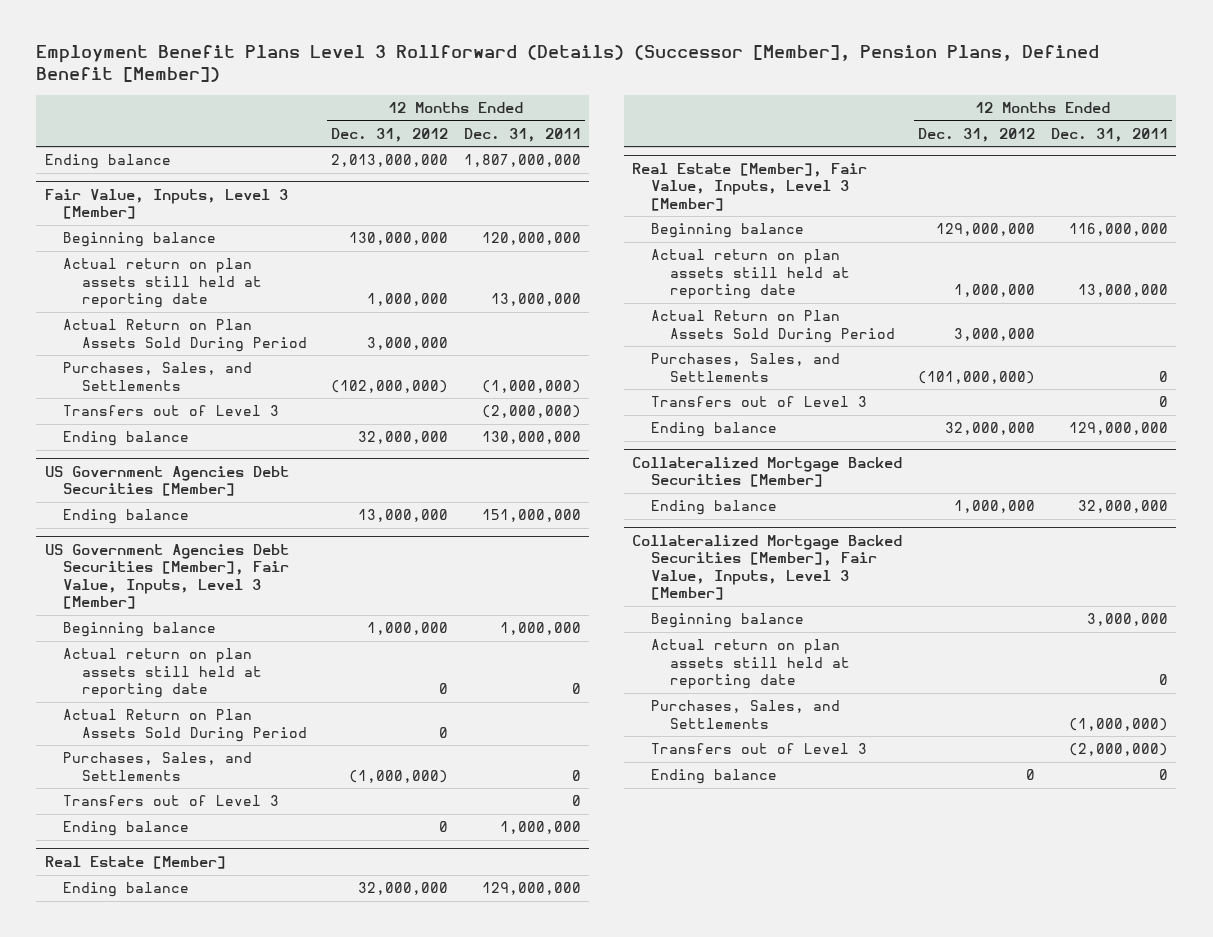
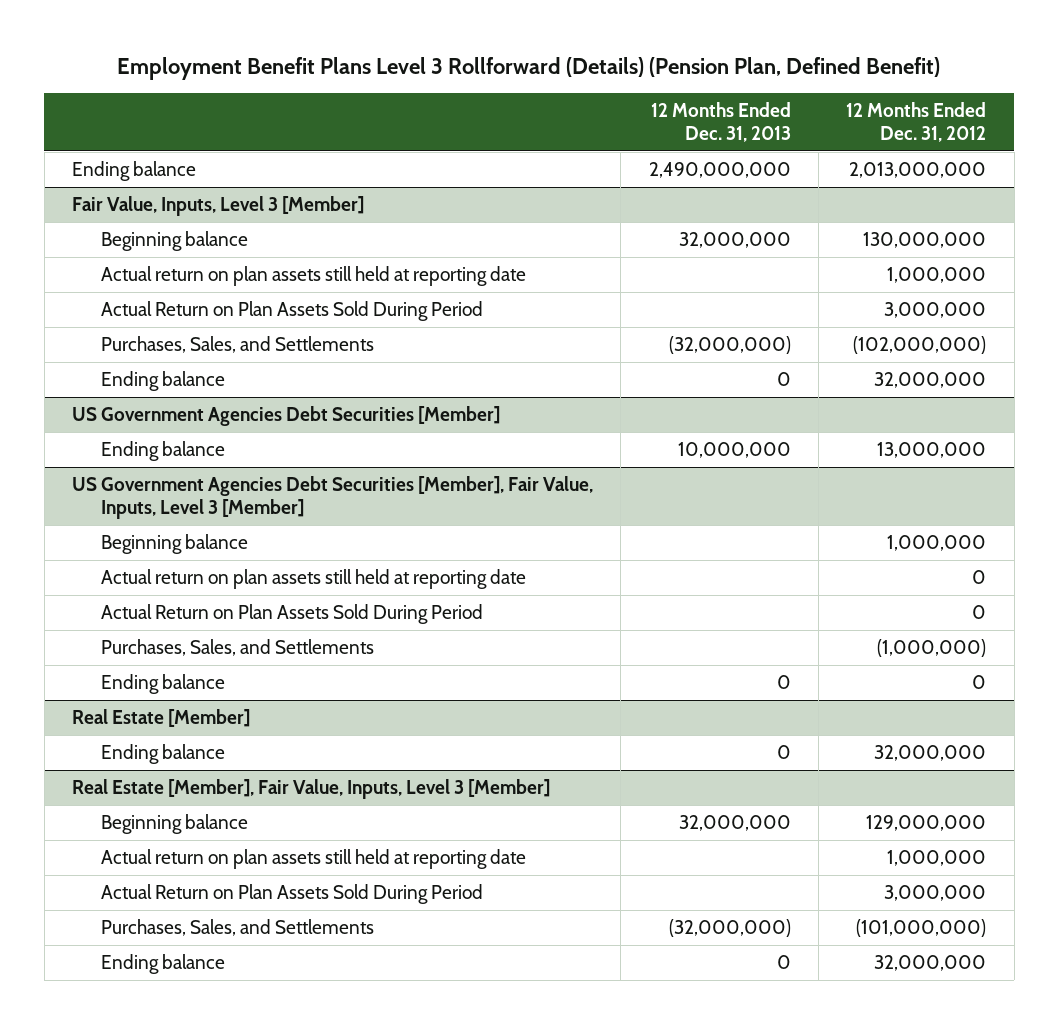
- Employment Benefit Plans Level 3 Rollforward (Details) (Successor [Member], Pension Plans, Defined Benefit [Member])
+ Employment Benefit Plans Level 3 Rollforward (Details) (Pension Plan, Defined Benefit)
- | 12 Months Ended Dec. 31, 2012 | 12 Months Ended Dec. 31, 2011
+ | 12 Months Ended Dec. 31, 2013 | 12 Months Ended Dec. 31, 2012
@ Fair Value, Inputs, Level 3 [Member]
- Transfers out of Level 3 | | (2,000,000)
@ US Government Agencies Debt Securities [Member], Fair Value, Inputs, Level 3 [Member]
- Transfers out of Level 3 | | 0
@ Real Estate [Member], Fair Value, Inputs, Level 3 [Member]
- Transfers out of Level 3 | | 0
- Collateralized Mortgage Backed Securities [Member]
- Ending balance | 1,000,000 | 32,000,000
- Collateralized Mortgage Backed Securities [Member], Fair Value, Inputs, Level 3 [Member]
- Beginning balance | | 3,000,000
- Actual return on plan assets still held at reporting date | | 0
- Purchases, Sales, and Settlements | | (1,000,000)
- Transfers out of Level 3 | | (2,000,000)
- Ending balance | 0 | 0

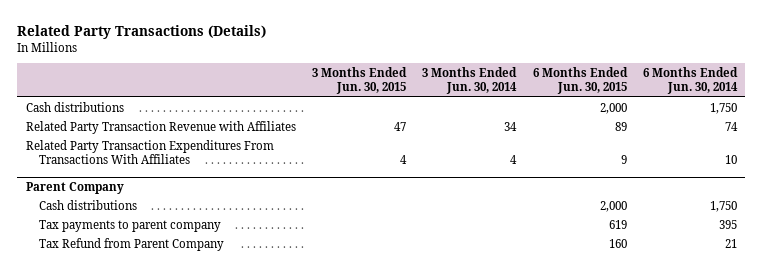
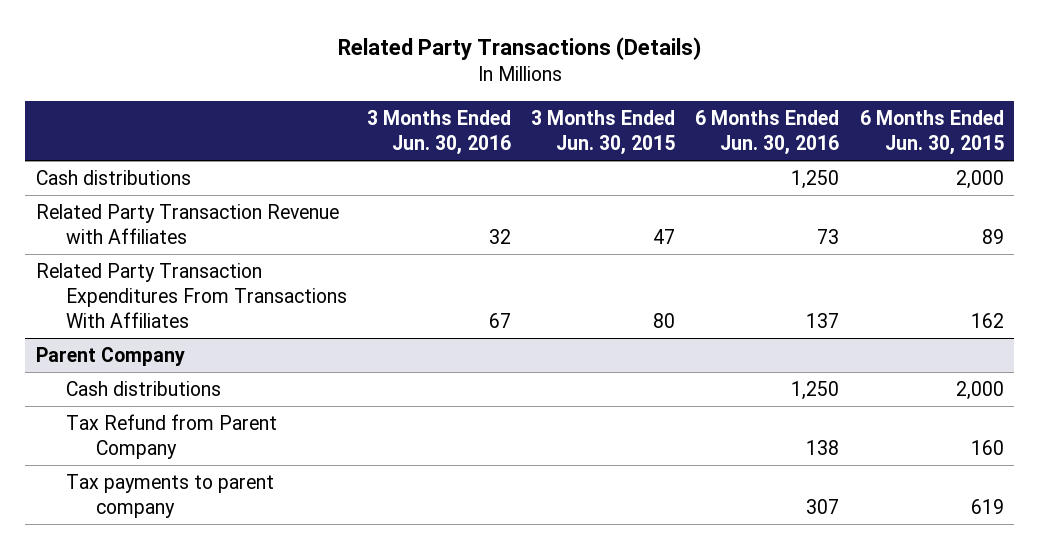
- | 3 Months Ended Jun. 30, 2015 | 3 Months Ended Jun. 30, 2014 | 6 Months Ended Jun. 30, 2015 | 6 Months Ended Jun. 30, 2014
+ | 3 Months Ended Jun. 30, 2016 | 3 Months Ended Jun. 30, 2015 | 6 Months Ended Jun. 30, 2016 | 6 Months Ended Jun. 30, 2015
- Related Party Transaction Expenditures From Transactions With Affiliates | 4 | 4 | 9 | 10
+ Related Party Transaction Expenditures From Transactions With Affiliates | 67 | 80 | 137 | 162
@ Parent Company
moved down: Tax payments to parent company | | | 307 | 619

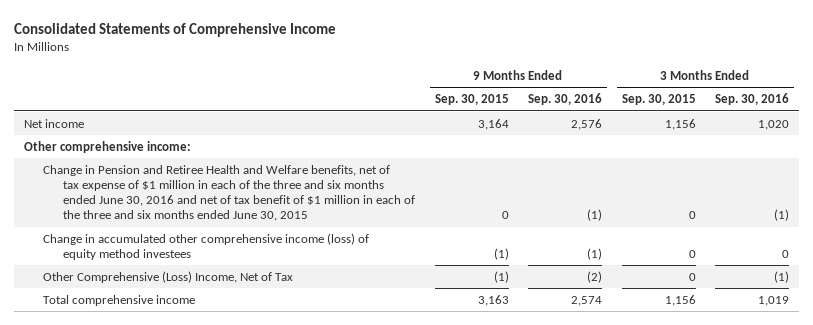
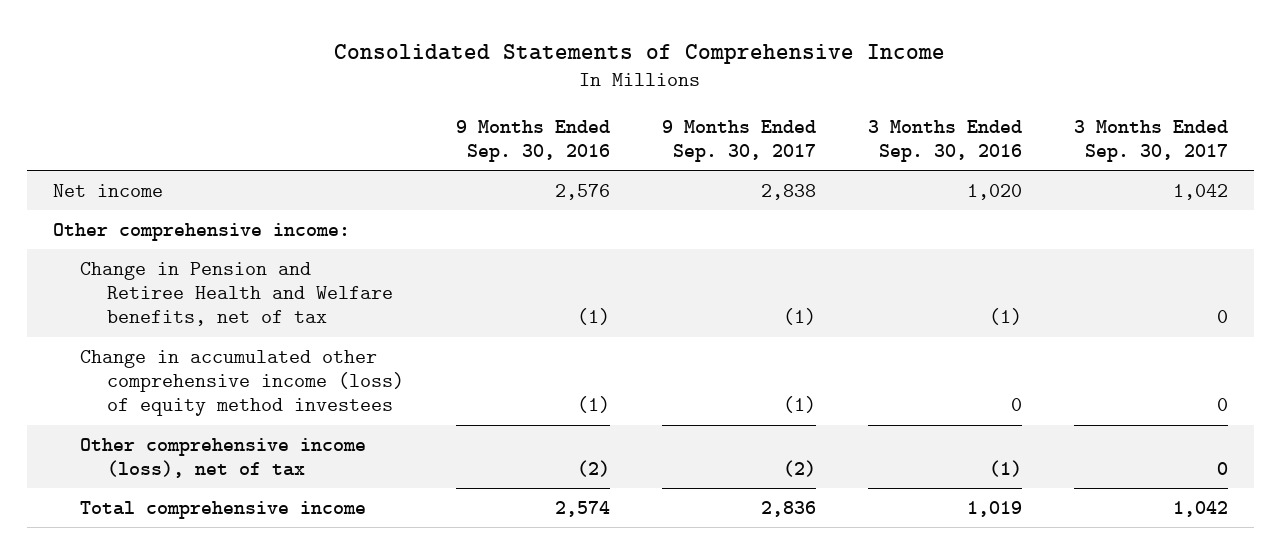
- | 9 Months Ended Sep. 30, 2015 | 9 Months Ended Sep. 30, 2016 | 3 Months Ended Sep. 30, 2015 | 3 Months Ended Sep. 30, 2016
+ | 9 Months Ended Sep. 30, 2016 | 9 Months Ended Sep. 30, 2017 | 3 Months Ended Sep. 30, 2016 | 3 Months Ended Sep. 30, 2017
- Change in Pension and Retiree Health and Welfare benefits, net of tax expense of $1 million in each of the three and six months ended June 30, 2016 and net of tax benefit of $1 million in each of the three and six months ended June 30, 2015 | 0 | (1) | 0 | (1)
+ Change in Pension and Retiree Health and Welfare benefits, net of tax | (1) | (1) | (1) | 0
- Other Comprehensive (Loss) Income, Net of Tax | (1) | (2) | 0 | (1)
+ Other comprehensive income (loss), net of tax | (2) | (2) | (1) | 0

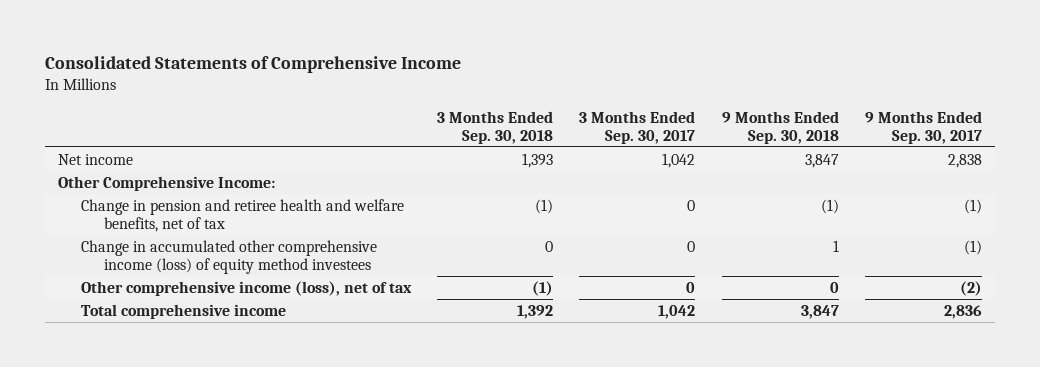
- | 9 Months Ended Sep. 30, 2016 | 9 Months Ended Sep. 30, 2017 | 3 Months Ended Sep. 30, 2016 | 3 Months Ended Sep. 30, 2017
+ | 3 Months Ended Sep. 30, 2018 | 3 Months Ended Sep. 30, 2017 | 9 Months Ended Sep. 30, 2018 | 9 Months Ended Sep. 30, 2017
- Other comprehensive income:
- Change in Pension and Retiree Health and Welfare benefits, net of tax | (1) | (1) | (1) | 0
+ Other Comprehensive Income:
+ Change in pension and retiree health and welfare benefits, net of tax | (1) | 0 | (1) | (1)

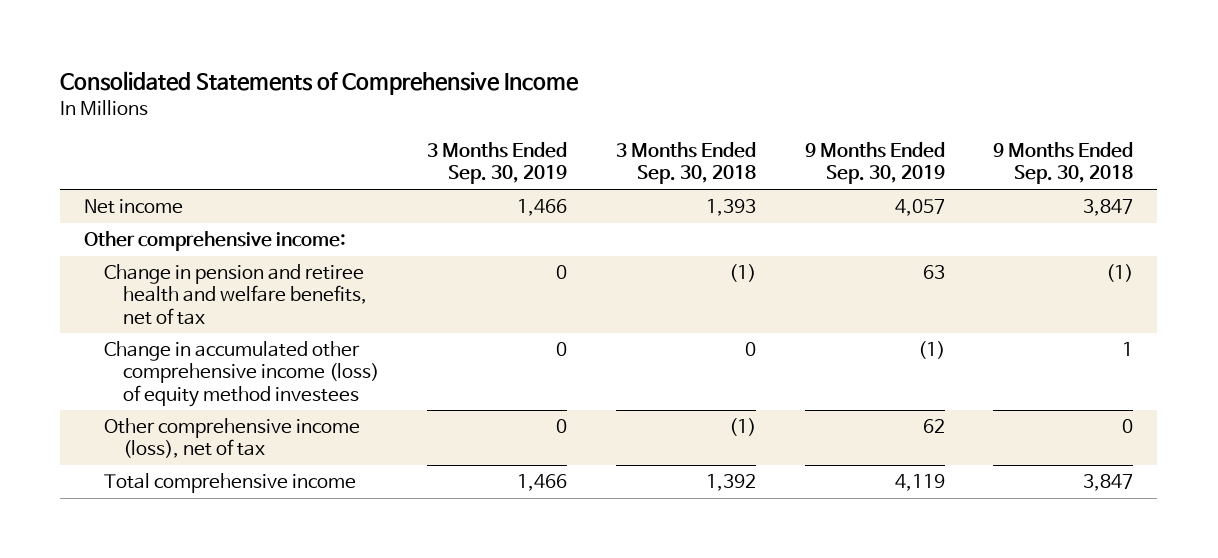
- | 3 Months Ended Sep. 30, 2018 | 3 Months Ended Sep. 30, 2017 | 9 Months Ended Sep. 30, 2018 | 9 Months Ended Sep. 30, 2017
+ | 3 Months Ended Sep. 30, 2019 | 3 Months Ended Sep. 30, 2018 | 9 Months Ended Sep. 30, 2019 | 9 Months Ended Sep. 30, 2018
- Other Comprehensive Income:
+ Other comprehensive income:

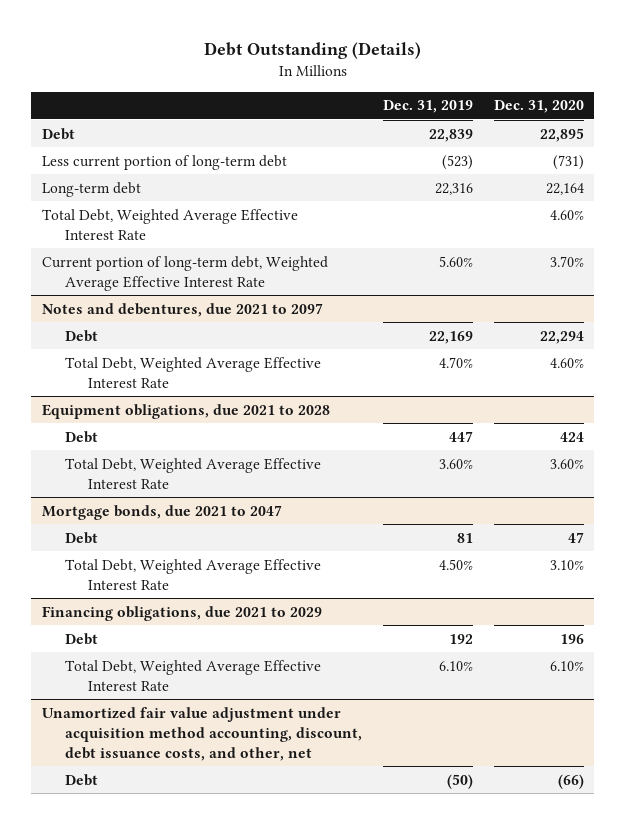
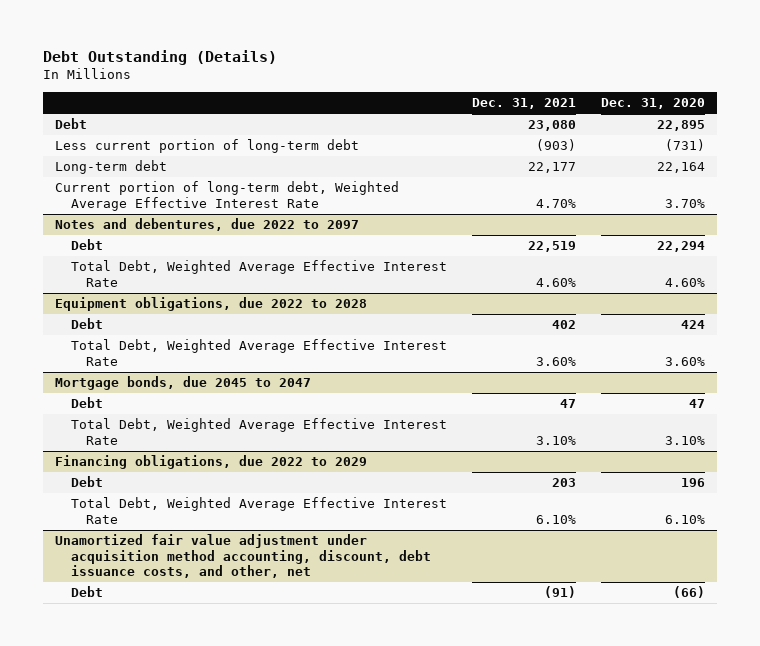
- | Dec. 31, 2019 | Dec. 31, 2020
+ | Dec. 31, 2021 | Dec. 31, 2020
- Total Debt, Weighted Average Effective Interest Rate | | 4.60%
- Notes and debentures, due 2021 to 2097
+ Notes and debentures, due 2022 to 2097
- Equipment obligations, due 2021 to 2028
+ Equipment obligations, due 2022 to 2028
- Mortgage bonds, due 2021 to 2047
+ Mortgage bonds, due 2045 to 2047
- Financing obligations, due 2021 to 2029
+ Financing obligations, due 2022 to 2029

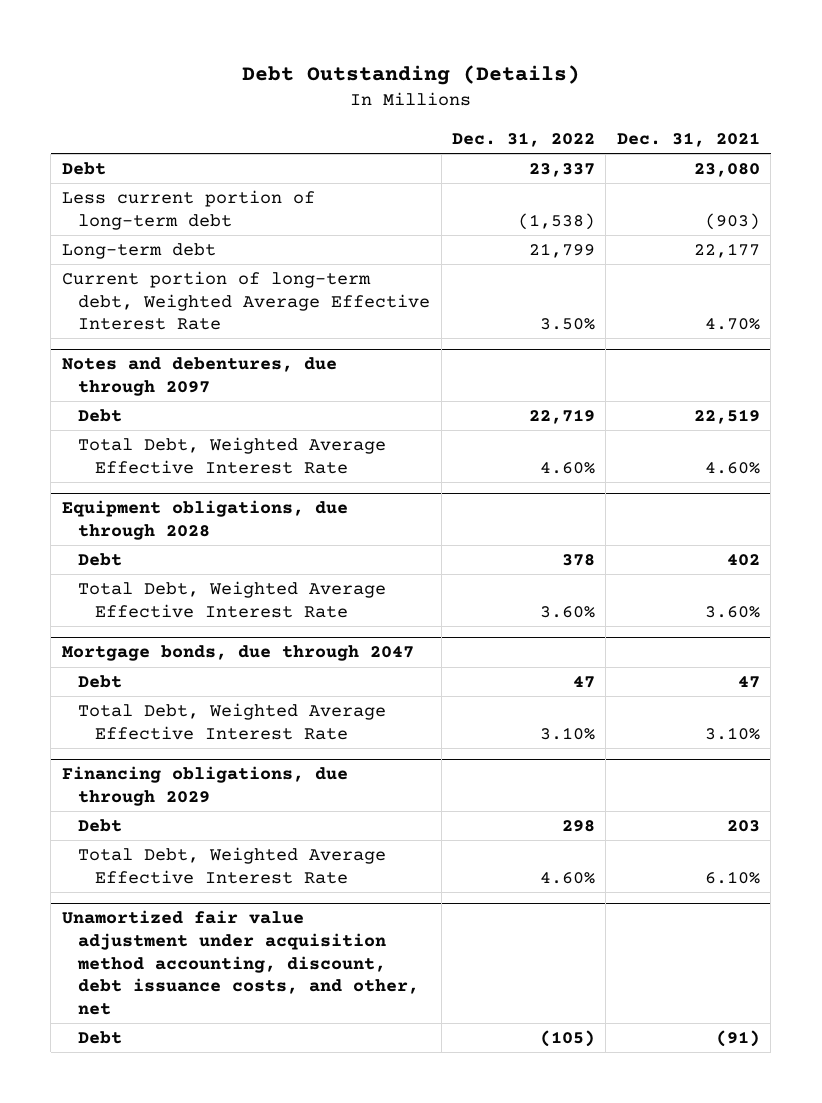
- | Dec. 31, 2021 | Dec. 31, 2020
+ | Dec. 31, 2022 | Dec. 31, 2021
- Notes and debentures, due 2022 to 2097
+ Notes and debentures, due through 2097
- Equipment obligations, due 2022 to 2028
+ Equipment obligations, due through 2028
- Mortgage bonds, due 2045 to 2047
+ Mortgage bonds, due through 2047
- Financing obligations, due 2022 to 2029
+ Financing obligations, due through 2029

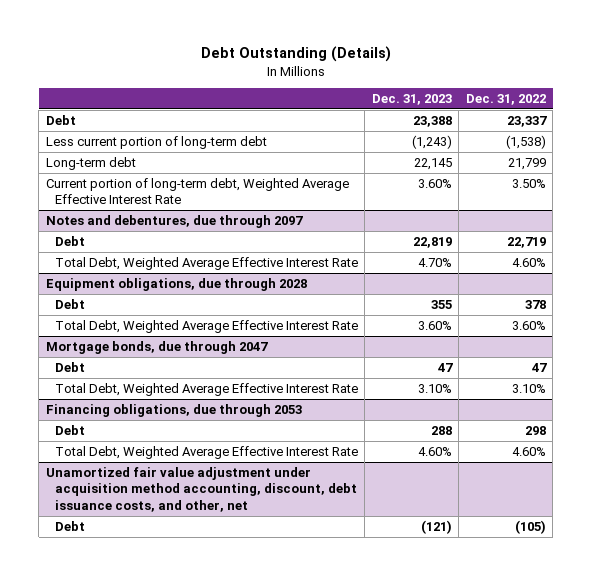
- | Dec. 31, 2022 | Dec. 31, 2021
+ | Dec. 31, 2023 | Dec. 31, 2022
- Financing obligations, due through 2029
+ Financing obligations, due through 2053

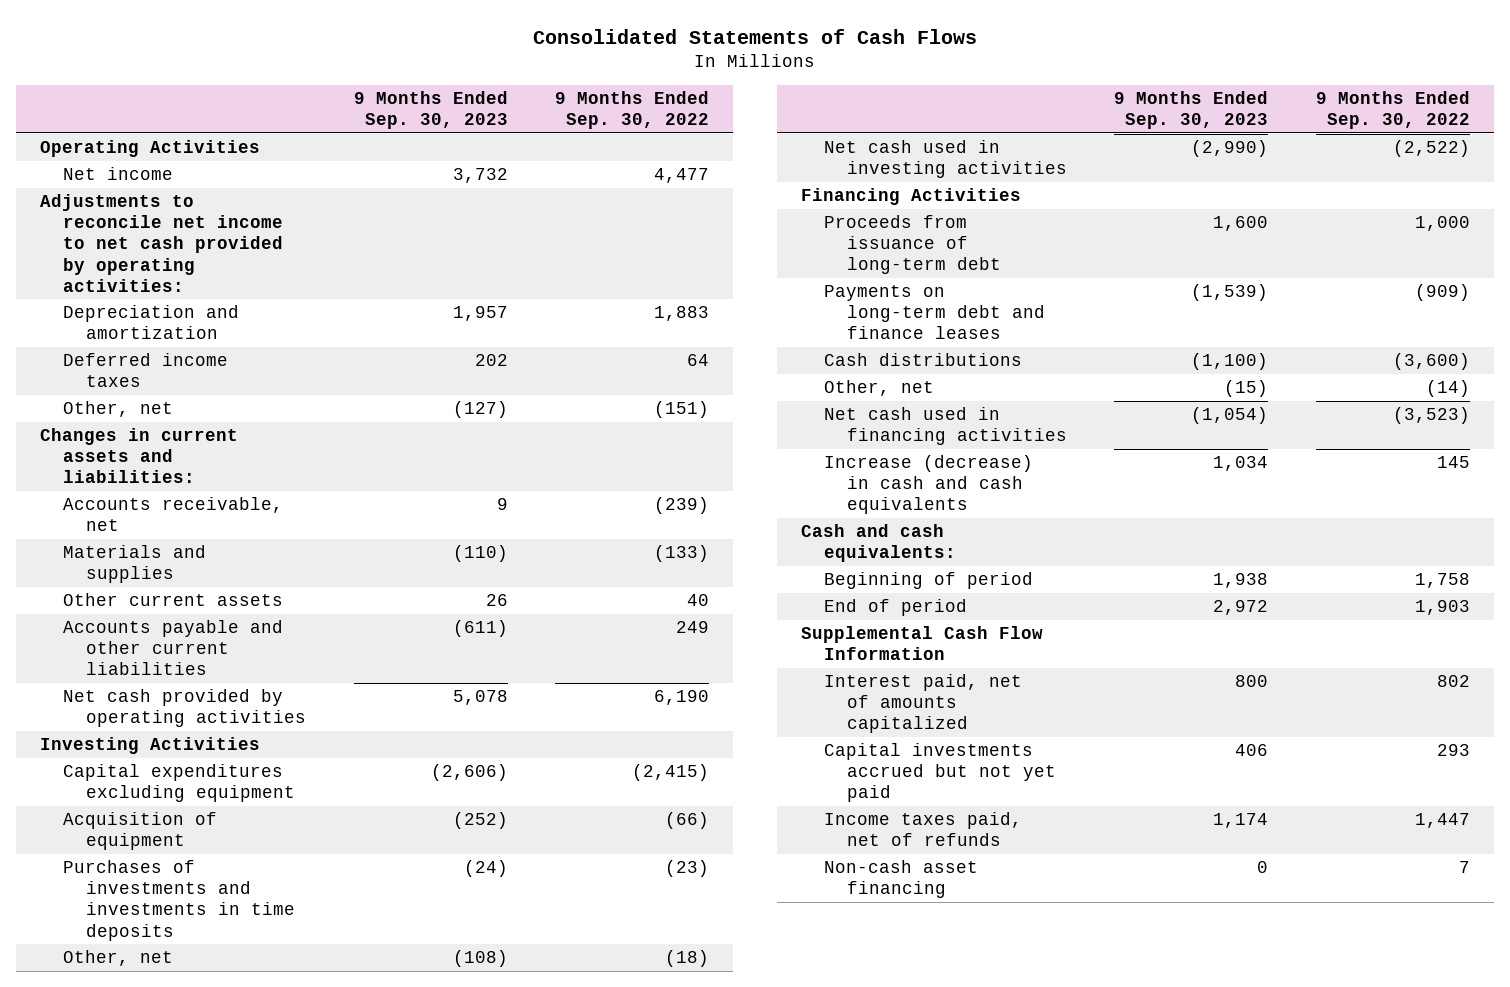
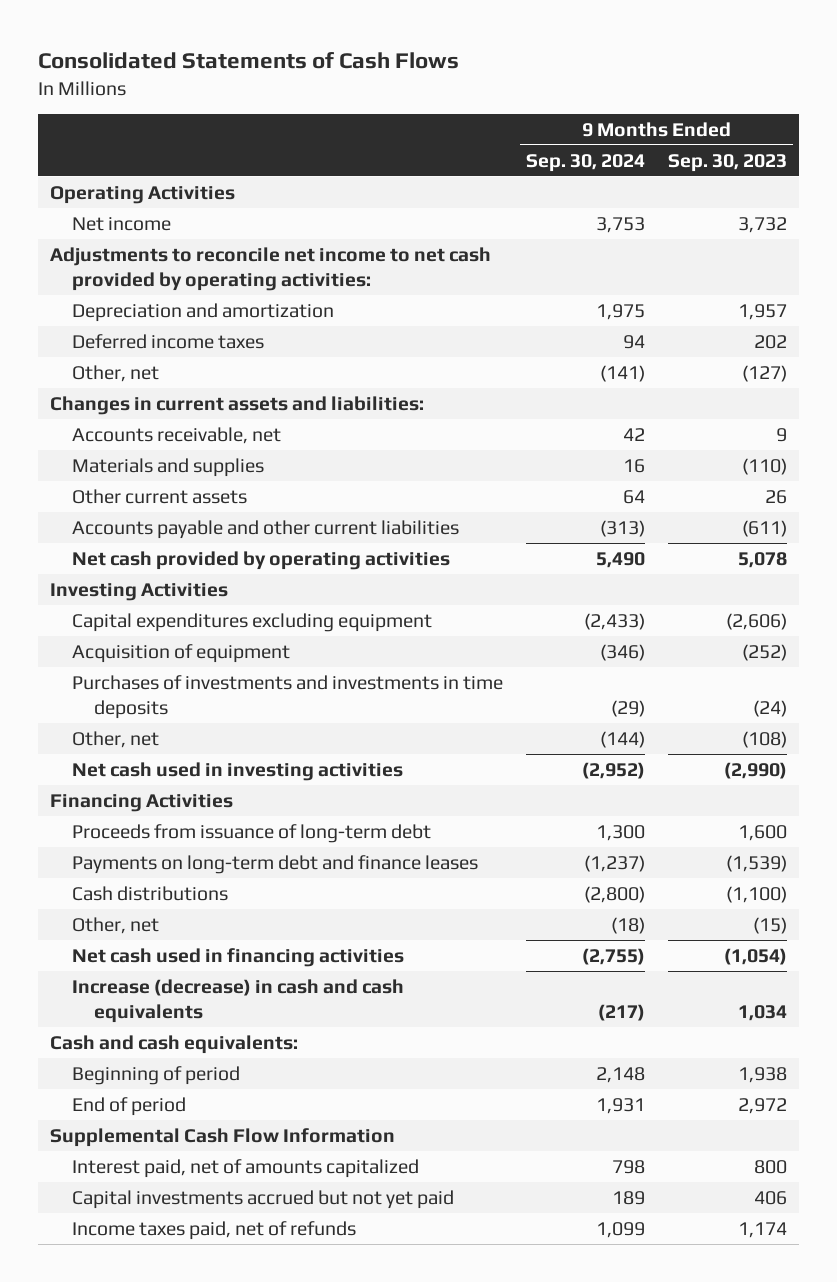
- | 9 Months Ended Sep. 30, 2023 | 9 Months Ended Sep. 30, 2022
+ | 9 Months Ended Sep. 30, 2024 | 9 Months Ended Sep. 30, 2023
- Non-cash asset financing | 0 | 7

